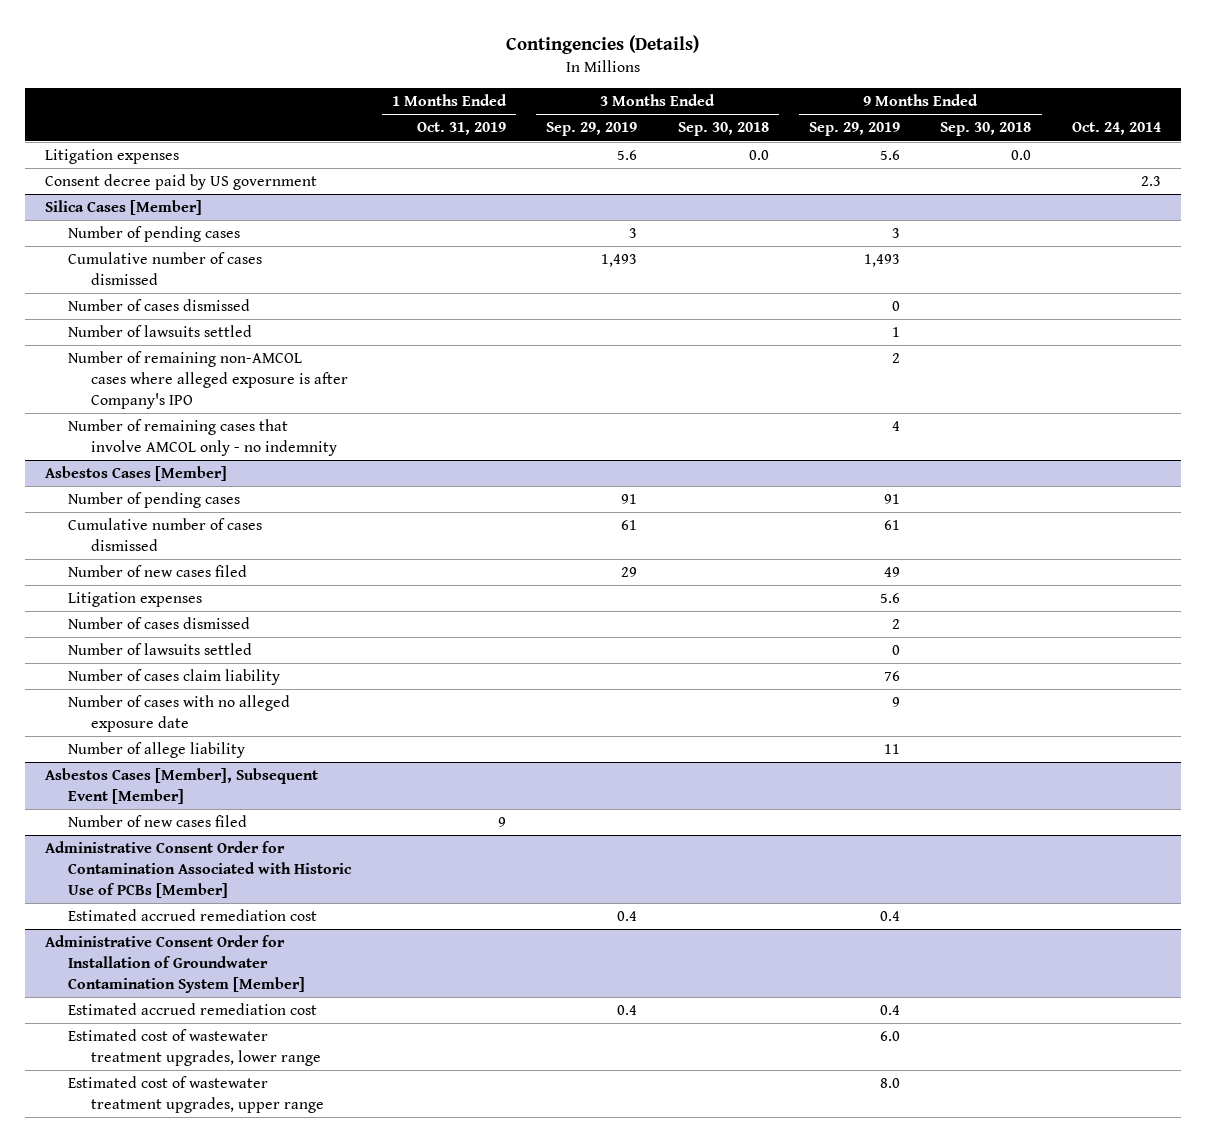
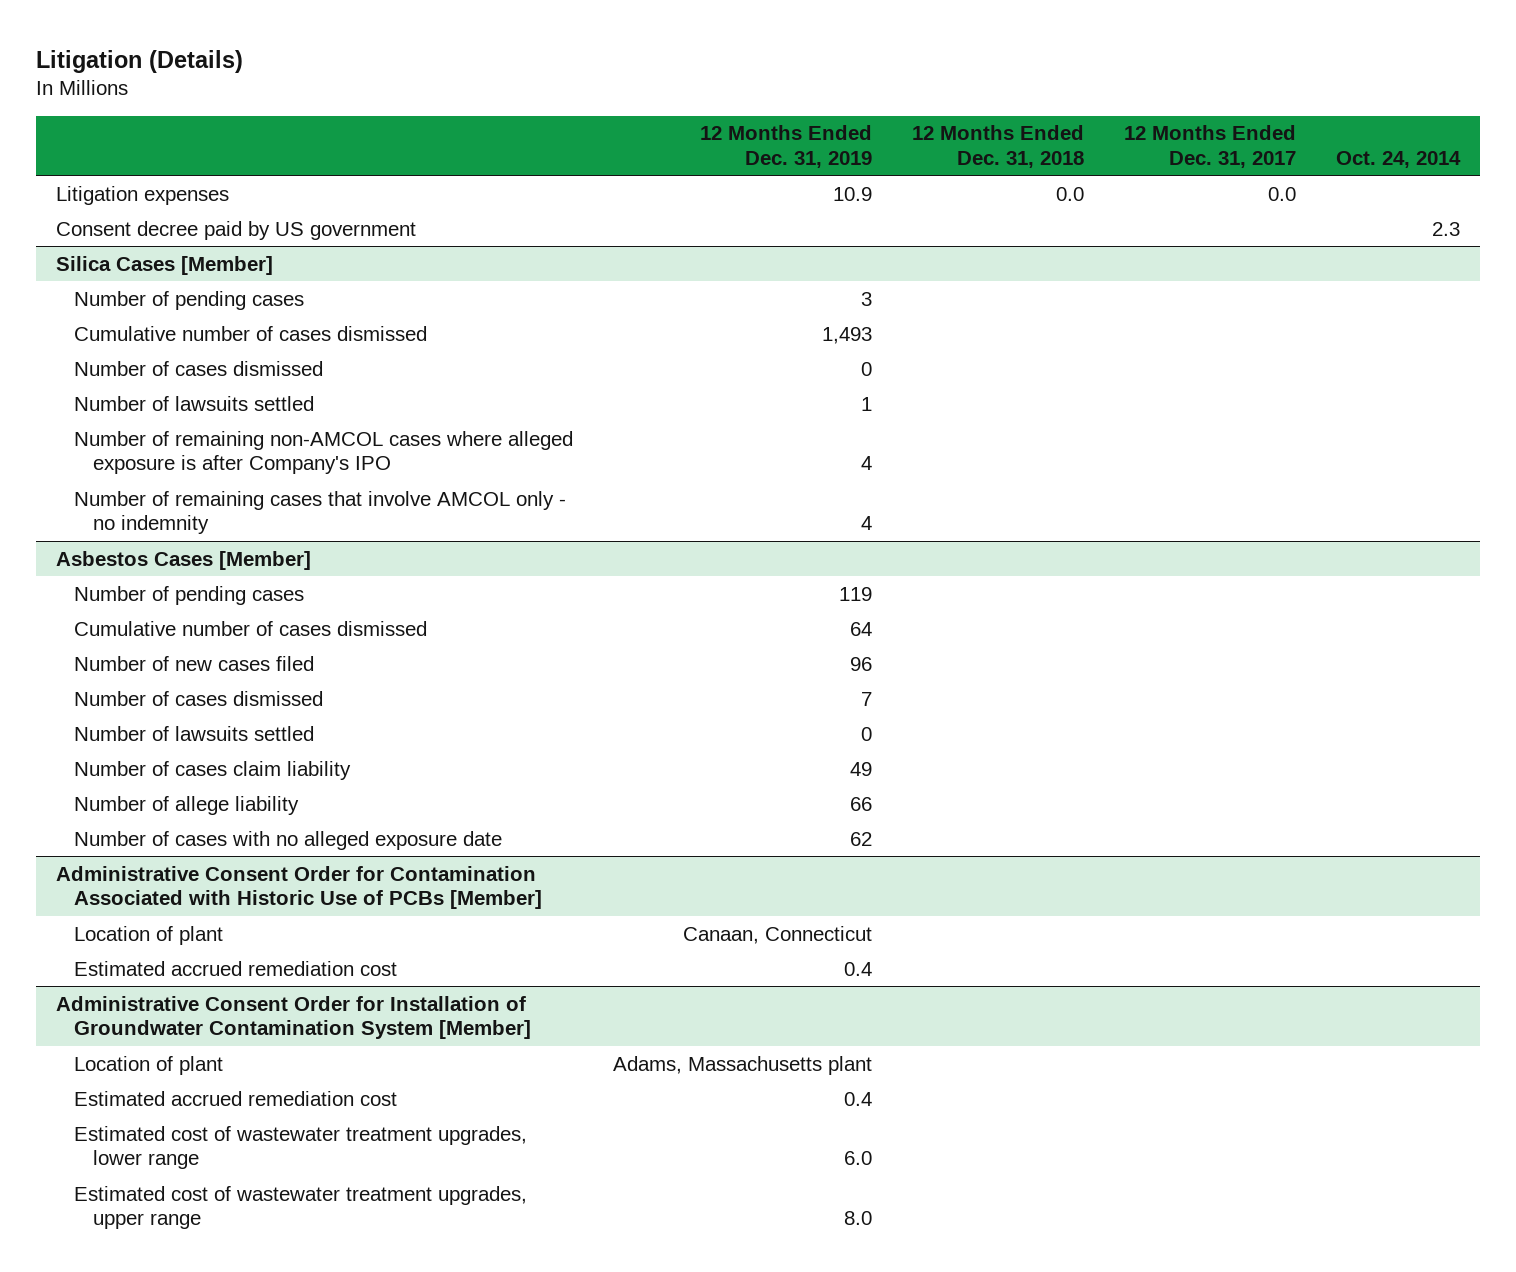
- Contingencies (Details)
+ Litigation (Details)
- | 1 Months Ended Oct. 31, 2019 | 3 Months Ended Sep. 29, 2019 | 3 Months Ended Sep. 30, 2018 | 9 Months Ended Sep. 29, 2019 | 9 Months Ended Sep. 30, 2018 | Oct. 24, 2014
+ | 12 Months Ended Dec. 31, 2019 | 12 Months Ended Dec. 31, 2018 | 12 Months Ended Dec. 31, 2017 | Oct. 24, 2014
@ Asbestos Cases [Member]
- Litigation expenses | | | | 5.6 | |
- Asbestos Cases [Member], Subsequent Event [Member]
- Number of new cases filed | 9 | | | | |
@ Asbestos Cases [Member]
moved down: Number of cases with no alleged exposure date | 62 | | |
@ Administrative Consent Order for Contamination Associated with Historic Use of PCBs [Member]
+ Location of plant | Canaan, Connecticut | | |
@ Administrative Consent Order for Installation of Groundwater Contamination System [Member]
+ Location of plant | Adams, Massachusetts plant | | |

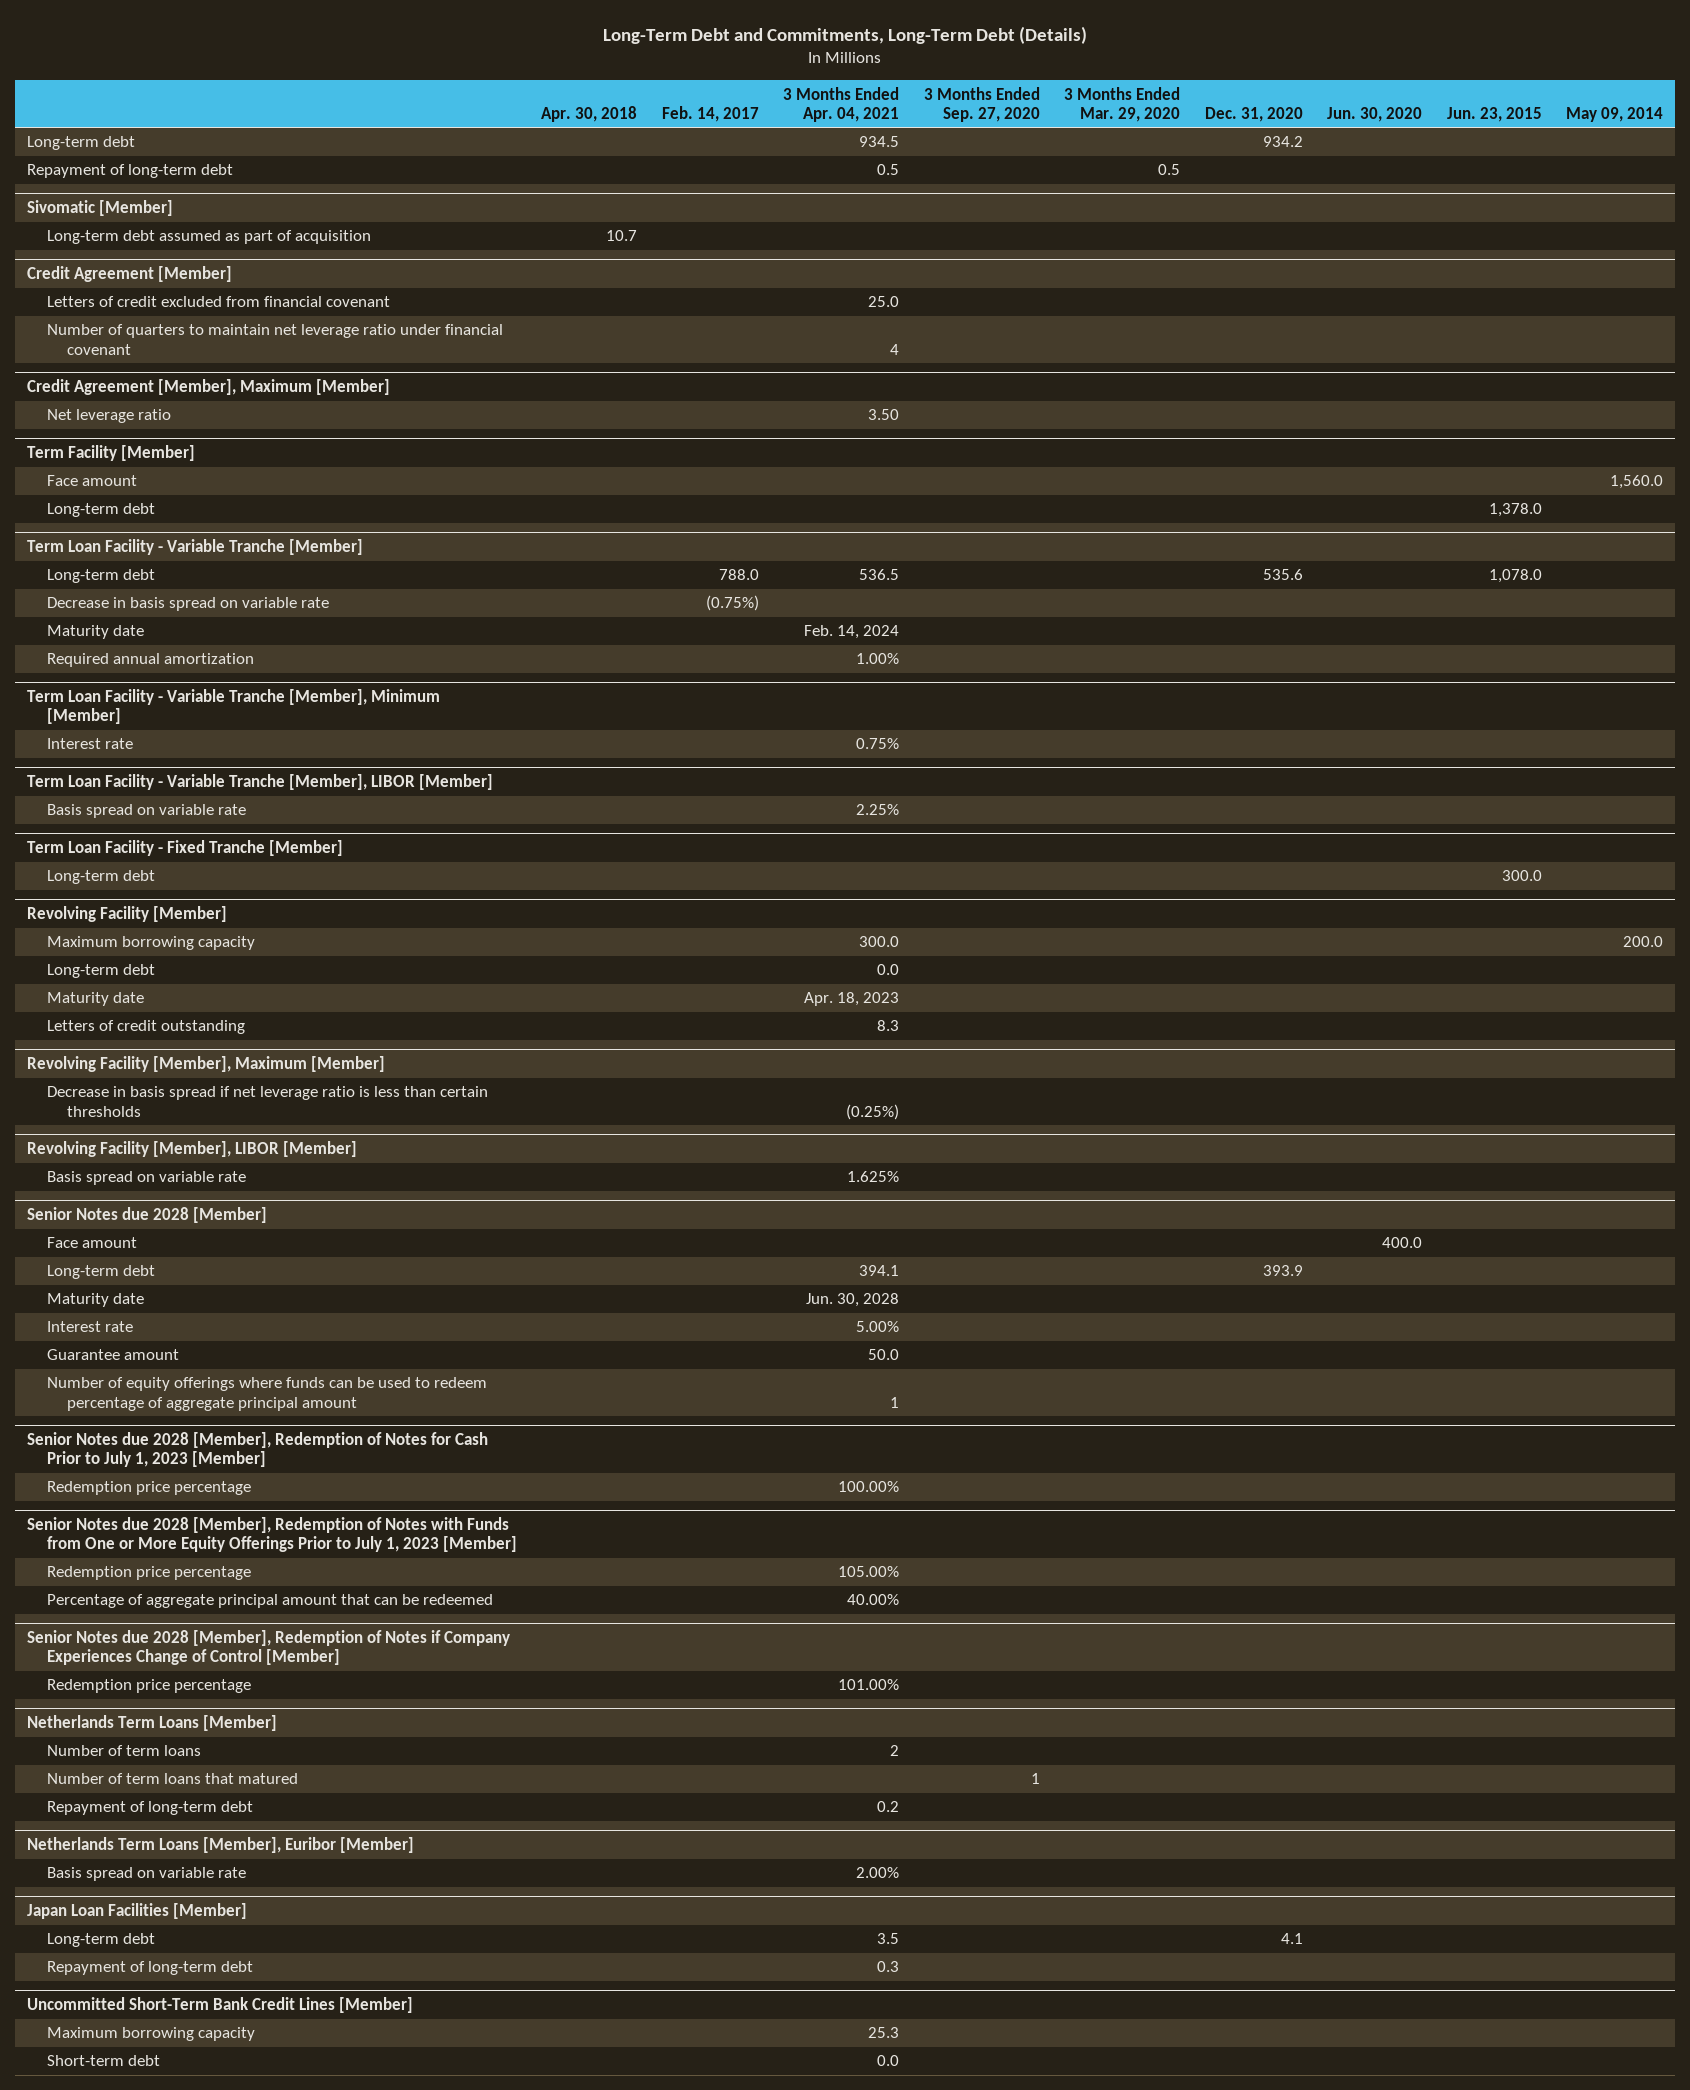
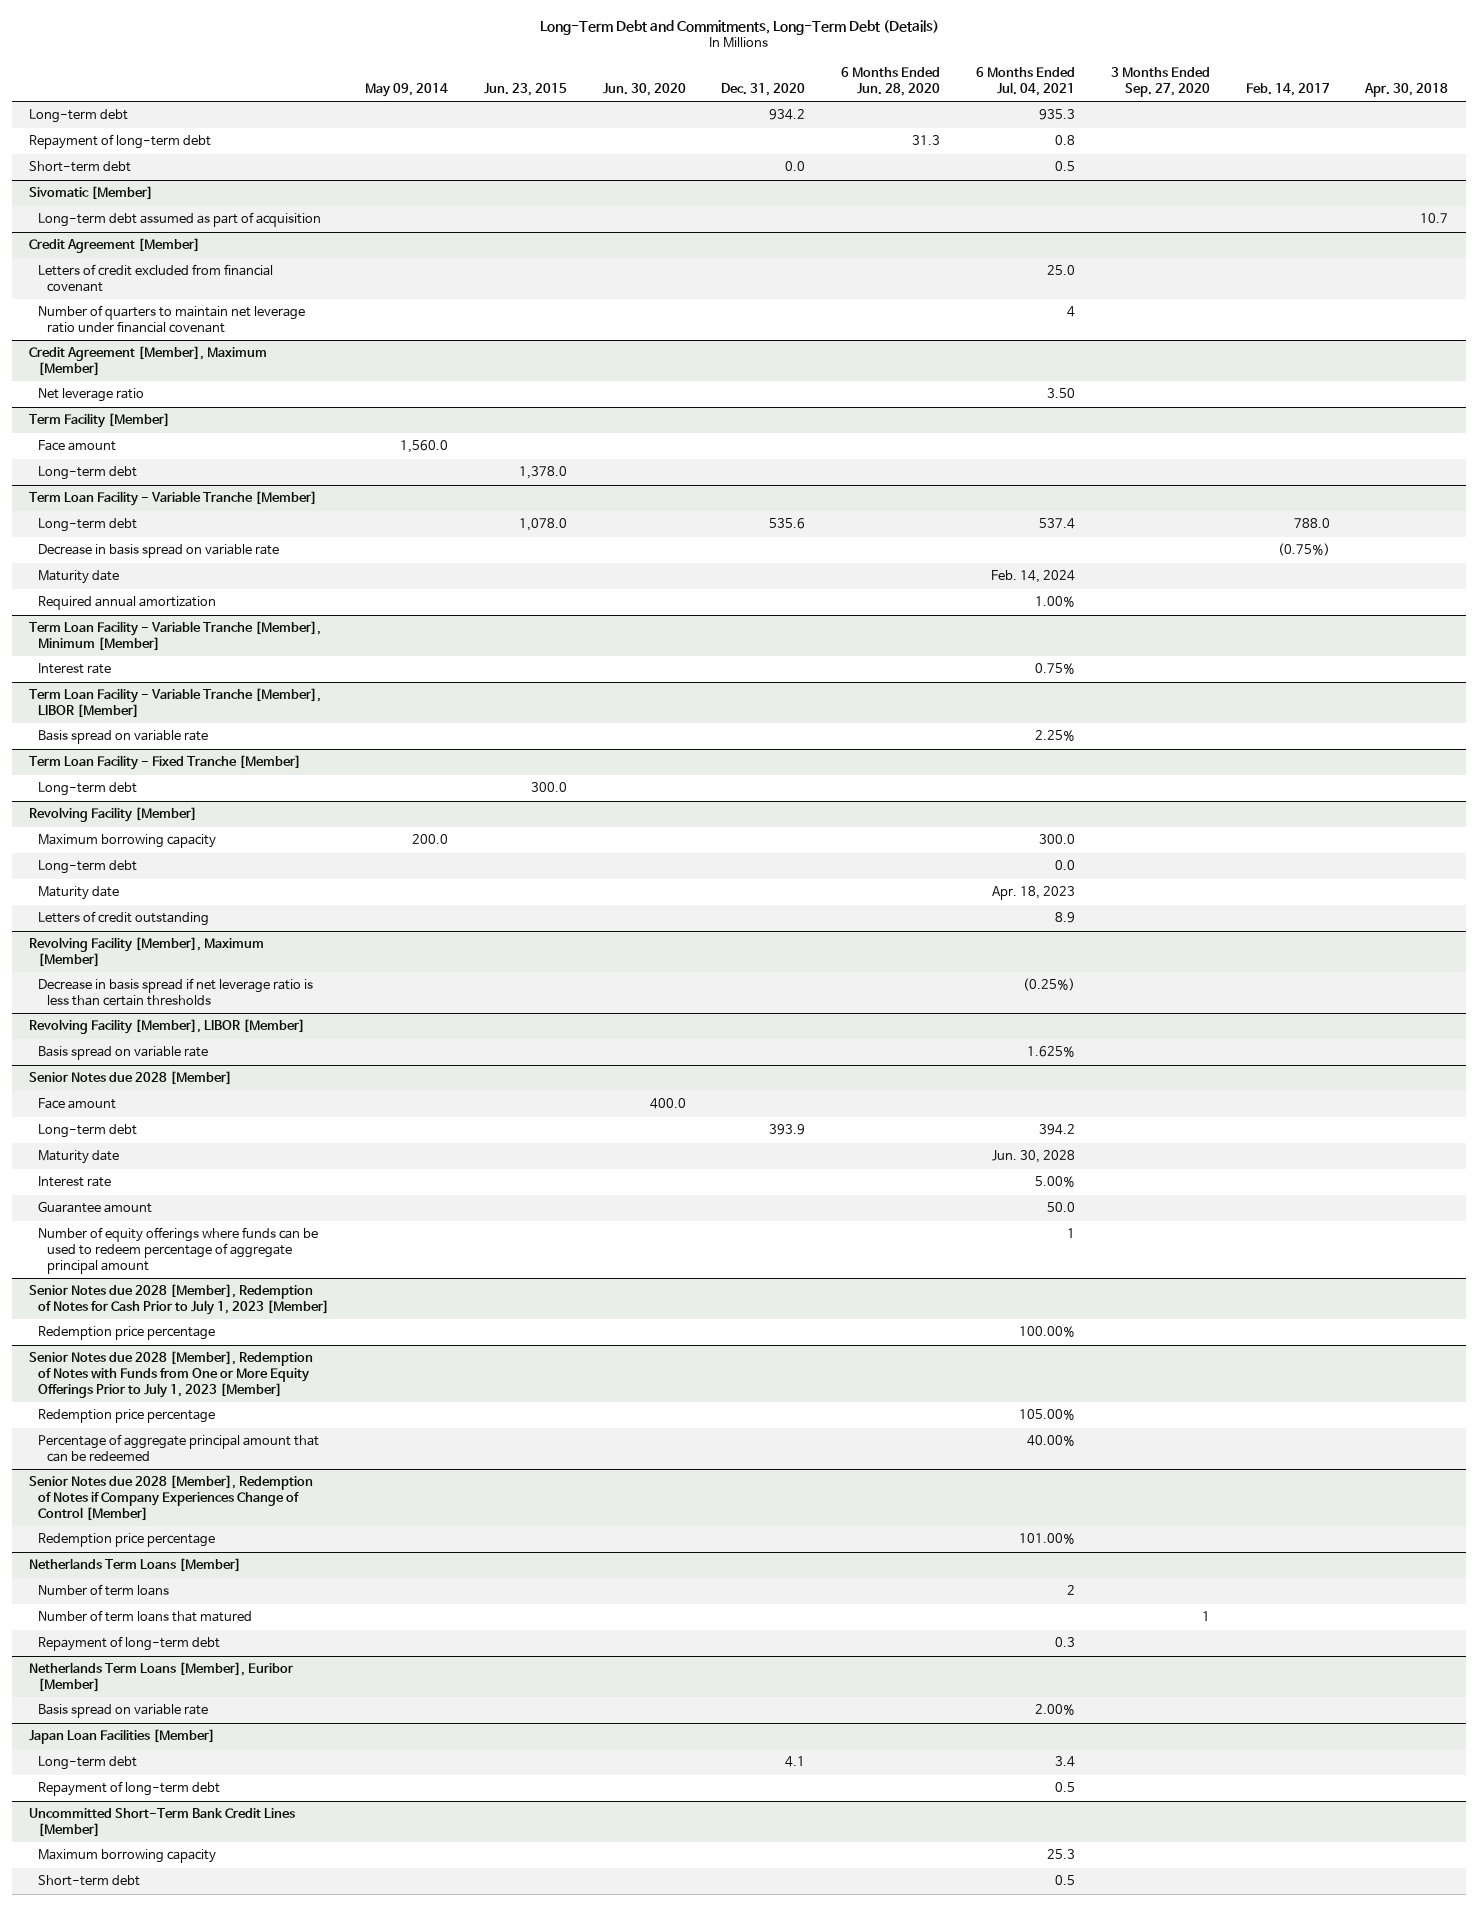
- | Apr. 30, 2018 | Feb. 14, 2017 | 3 Months Ended Apr. 04, 2021 | 3 Months Ended Sep. 27, 2020 | 3 Months Ended Mar. 29, 2020 | Dec. 31, 2020 | Jun. 30, 2020 | Jun. 23, 2015 | May 09, 2014
+ | May 09, 2014 | Jun. 23, 2015 | Jun. 30, 2020 | Dec. 31, 2020 | 6 Months Ended Jun. 28, 2020 | 6 Months Ended Jul. 04, 2021 | 3 Months Ended Sep. 27, 2020 | Feb. 14, 2017 | Apr. 30, 2018
+ Short-term debt | | | | 0.0 | | 0.5 | | |

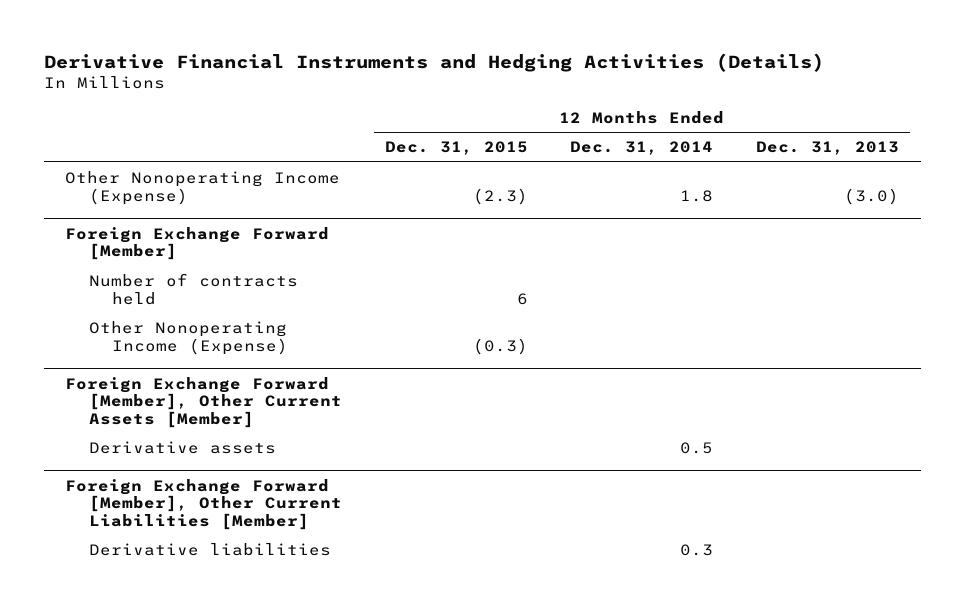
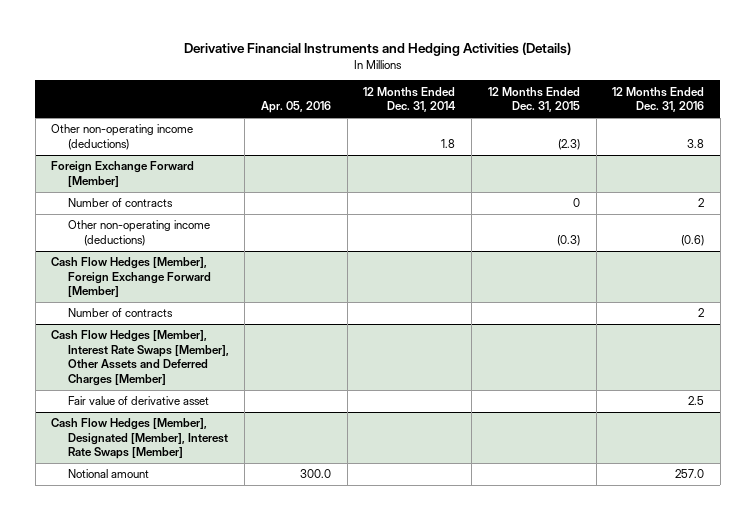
- | 12 Months Ended Dec. 31, 2015 | 12 Months Ended Dec. 31, 2014 | 12 Months Ended Dec. 31, 2013
+ | Apr. 05, 2016 | 12 Months Ended Dec. 31, 2014 | 12 Months Ended Dec. 31, 2015 | 12 Months Ended Dec. 31, 2016
- Other Nonoperating Income (Expense) | (2.3) | 1.8 | (3.0)
+ Other non-operating income (deductions) | | 1.8 | (2.3) | 3.8
@ Foreign Exchange Forward [Member]
- Number of contracts held | 6 | |
- Other Nonoperating Income (Expense) | (0.3) | |
- Foreign Exchange Forward [Member], Other Current Assets [Member]
- Derivative assets | | 0.5 |
- Foreign Exchange Forward [Member], Other Current Liabilities [Member]
- Derivative liabilities | | 0.3 |
@ Foreign Exchange Forward [Member]
+ Number of contracts | | | 0 | 2
+ Other non-operating income (deductions) | | | (0.3) | (0.6)
+ Cash Flow Hedges [Member], Foreign Exchange Forward [Member]
+ Number of contracts | | | | 2
+ Cash Flow Hedges [Member], Interest Rate Swaps [Member], Other Assets and Deferred Charges [Member]
+ Fair value of derivative asset | | | | 2.5
+ Cash Flow Hedges [Member], Designated [Member], Interest Rate Swaps [Member]
+ Notional amount | 300.0 | | | 257.0

